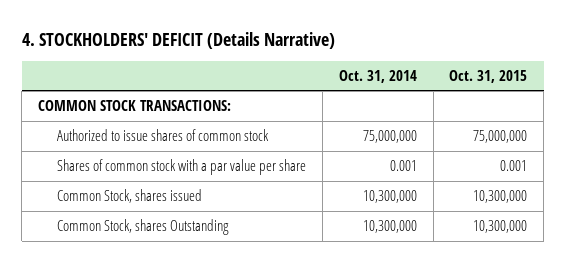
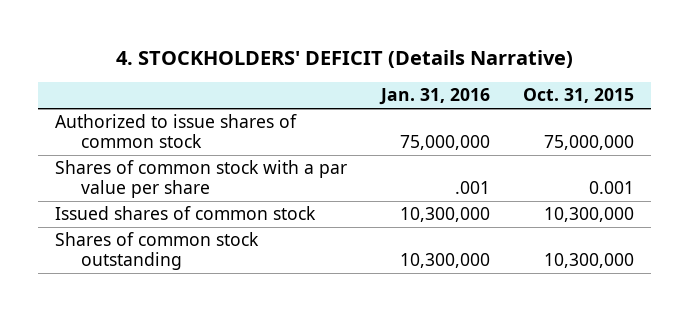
- | Oct. 31, 2014 | Oct. 31, 2015
+ | Jan. 31, 2016 | Oct. 31, 2015
- COMMON STOCK TRANSACTIONS:
- Common Stock, shares issued | 10,300,000 | 10,300,000
- Common Stock, shares Outstanding | 10,300,000 | 10,300,000
+ Issued shares of common stock | 10,300,000 | 10,300,000
+ Shares of common stock outstanding | 10,300,000 | 10,300,000

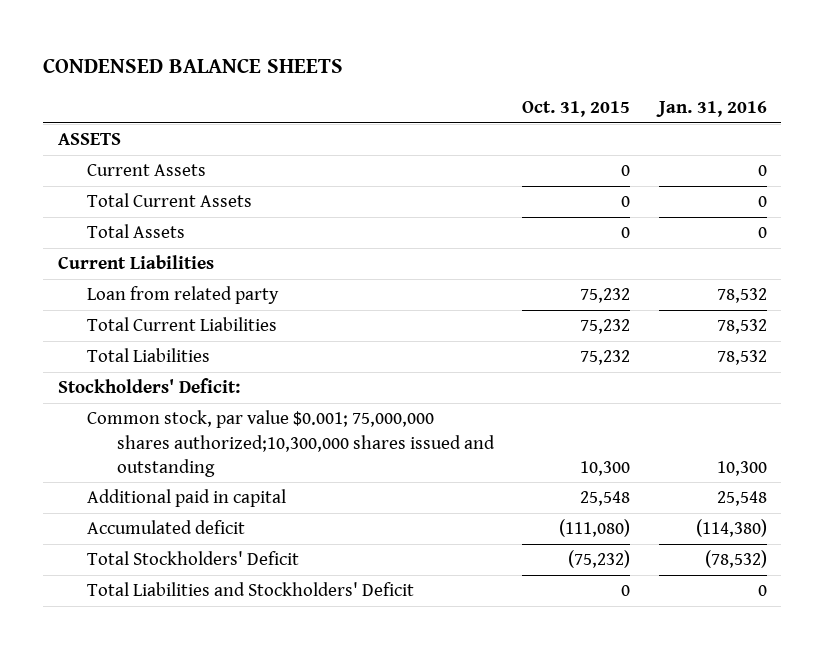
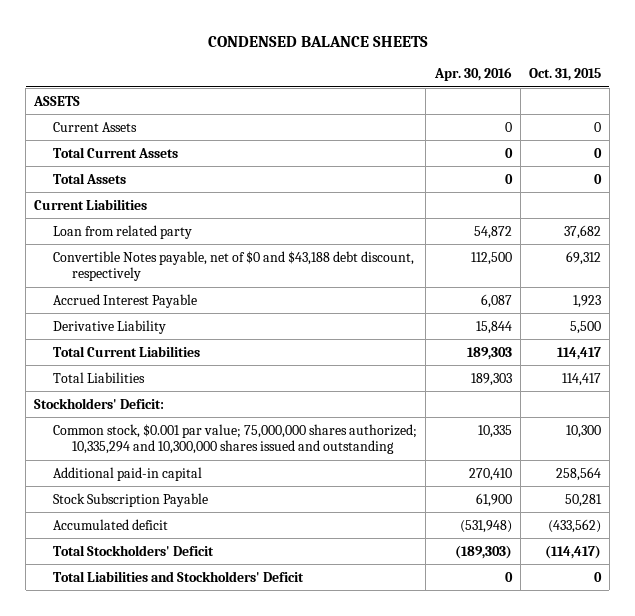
- | Oct. 31, 2015 | Jan. 31, 2016
+ | Apr. 30, 2016 | Oct. 31, 2015
- Loan from related party | 75,232 | 78,532
- Total Current Liabilities | 75,232 | 78,532
- Total Liabilities | 75,232 | 78,532
+ Loan from related party | 54,872 | 37,682
+ Convertible Notes payable, net of $0 and $43,188 debt discount, respectively | 112,500 | 69,312
+ Accrued Interest Payable | 6,087 | 1,923
+ Derivative Liability | 15,844 | 5,500
+ Total Current Liabilities | 189,303 | 114,417
+ Total Liabilities | 189,303 | 114,417
- Common stock, par value $0.001; 75,000,000 shares authorized;10,300,000 shares issued and outstanding | 10,300 | 10,300
- Additional paid in capital | 25,548 | 25,548
- Accumulated deficit | (111,080) | (114,380)
- Total Stockholders' Deficit | (75,232) | (78,532)
+ Common stock, $0.001 par value; 75,000,000 shares authorized; 10,335,294 and 10,300,000 shares issued and outstanding | 10,335 | 10,300
+ Additional paid-in capital | 270,410 | 258,564
+ Stock Subscription Payable | 61,900 | 50,281
+ Accumulated deficit | (531,948) | (433,562)
+ Total Stockholders' Deficit | (189,303) | (114,417)

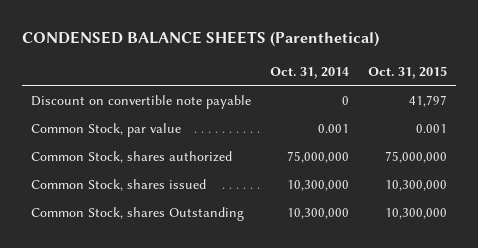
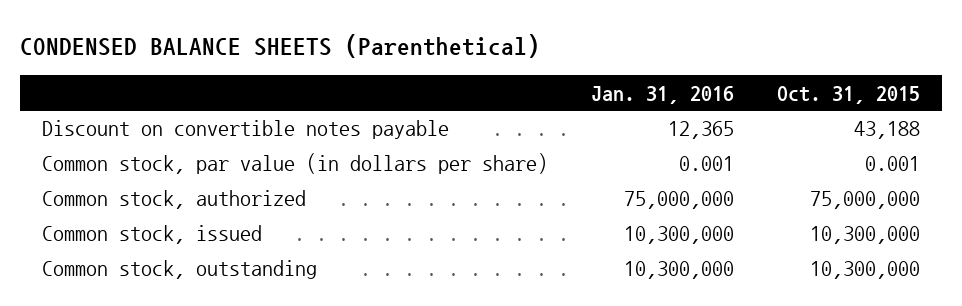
- | Oct. 31, 2014 | Oct. 31, 2015
+ | Jan. 31, 2016 | Oct. 31, 2015
- Discount on convertible note payable | 0 | 41,797
- Common Stock, par value | 0.001 | 0.001
- Common Stock, shares authorized | 75,000,000 | 75,000,000
- Common Stock, shares issued | 10,300,000 | 10,300,000
- Common Stock, shares Outstanding | 10,300,000 | 10,300,000
+ Discount on convertible notes payable | 12,365 | 43,188
+ Common stock, par value (in dollars per share) | 0.001 | 0.001
+ Common stock, authorized | 75,000,000 | 75,000,000
+ Common stock, issued | 10,300,000 | 10,300,000
+ Common stock, outstanding | 10,300,000 | 10,300,000

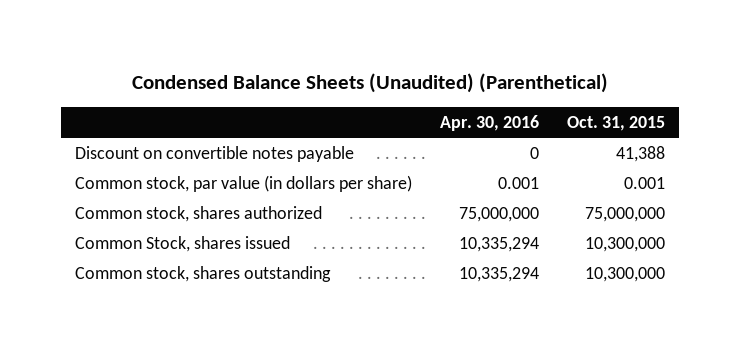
- CONDENSED BALANCE SHEETS (Parenthetical)
+ Condensed Balance Sheets (Unaudited) (Parenthetical)
- | Jan. 31, 2016 | Oct. 31, 2015
+ | Apr. 30, 2016 | Oct. 31, 2015
- Discount on convertible notes payable | 12,365 | 43,188
+ Discount on convertible notes payable | 0 | 41,388
- Common stock, authorized | 75,000,000 | 75,000,000
- Common stock, issued | 10,300,000 | 10,300,000
- Common stock, outstanding | 10,300,000 | 10,300,000
+ Common stock, shares authorized | 75,000,000 | 75,000,000
+ Common Stock, shares issued | 10,335,294 | 10,300,000
+ Common stock, shares outstanding | 10,335,294 | 10,300,000

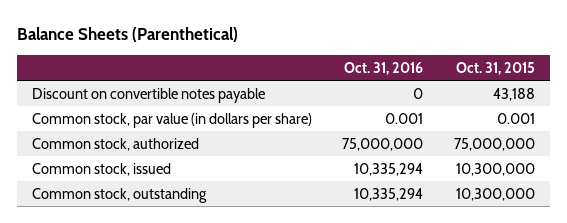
- Condensed Balance Sheets (Unaudited) (Parenthetical)
+ Balance Sheets (Parenthetical)
- | Apr. 30, 2016 | Oct. 31, 2015
+ | Oct. 31, 2016 | Oct. 31, 2015
- Discount on convertible notes payable | 0 | 41,388
+ Discount on convertible notes payable | 0 | 43,188
- Common stock, shares authorized | 75,000,000 | 75,000,000
- Common Stock, shares issued | 10,335,294 | 10,300,000
- Common stock, shares outstanding | 10,335,294 | 10,300,000
+ Common stock, authorized | 75,000,000 | 75,000,000
+ Common stock, issued | 10,335,294 | 10,300,000
+ Common stock, outstanding | 10,335,294 | 10,300,000

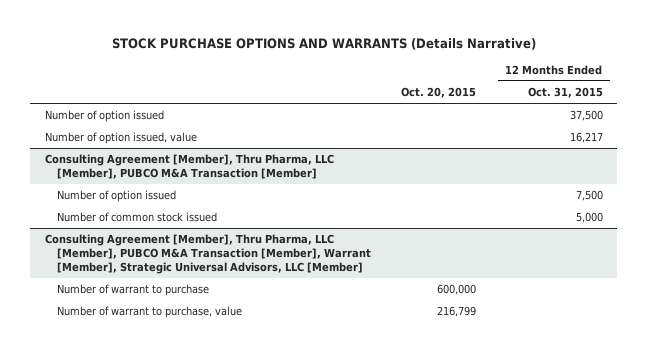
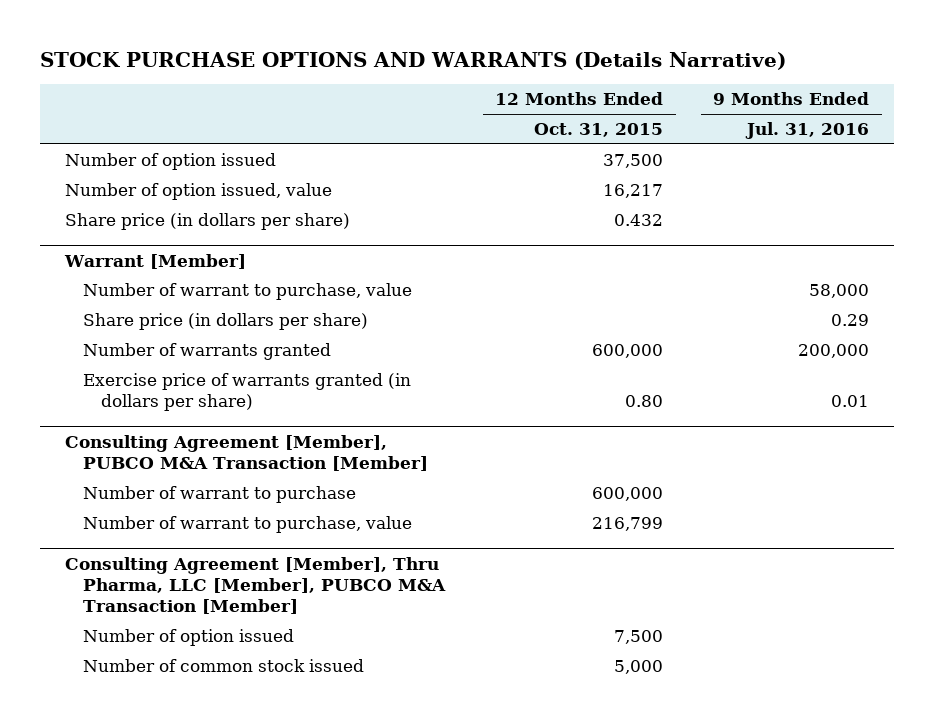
- | Oct. 20, 2015 | 12 Months Ended Oct. 31, 2015
+ | 12 Months Ended Oct. 31, 2015 | 9 Months Ended Jul. 31, 2016
+ Share price (in dollars per share) | 0.432 |
+ Warrant [Member]
+ Number of warrant to purchase, value | | 58,000
+ Share price (in dollars per share) | | 0.29
+ Number of warrants granted | 600,000 | 200,000
+ Exercise price of warrants granted (in dollars per share) | 0.80 | 0.01
+ Consulting Agreement [Member], PUBCO M&A Transaction [Member]
+ Number of warrant to purchase | 600,000 |
+ Number of warrant to purchase, value | 216,799 |
- Consulting Agreement [Member], Thru Pharma, LLC [Member], PUBCO M&A Transaction [Member], Warrant [Member], Strategic Universal Advisors, LLC [Member]
- Number of warrant to purchase | 600,000 |
- Number of warrant to purchase, value | 216,799 |

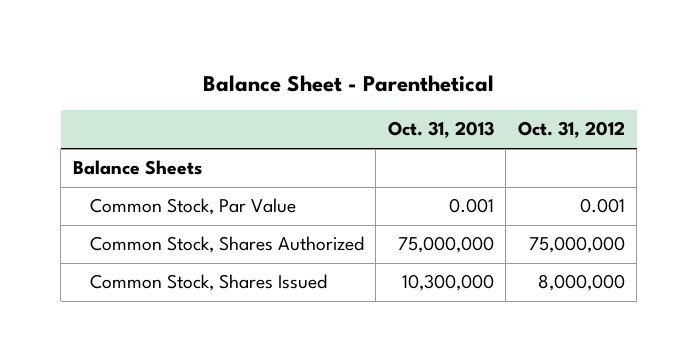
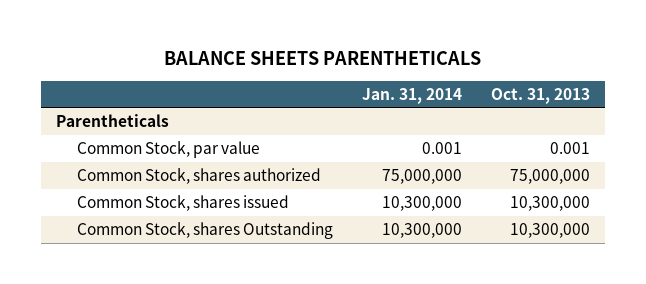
- Balance Sheet - Parenthetical
+ BALANCE SHEETS PARENTHETICALS
- | Oct. 31, 2013 | Oct. 31, 2012
+ | Jan. 31, 2014 | Oct. 31, 2013
- Balance Sheets
- Common Stock, Par Value | 0.001 | 0.001
- Common Stock, Shares Authorized | 75,000,000 | 75,000,000
- Common Stock, Shares Issued | 10,300,000 | 8,000,000
+ Parentheticals
+ Common Stock, par value | 0.001 | 0.001
+ Common Stock, shares authorized | 75,000,000 | 75,000,000
+ Common Stock, shares issued | 10,300,000 | 10,300,000
+ Common Stock, shares Outstanding | 10,300,000 | 10,300,000

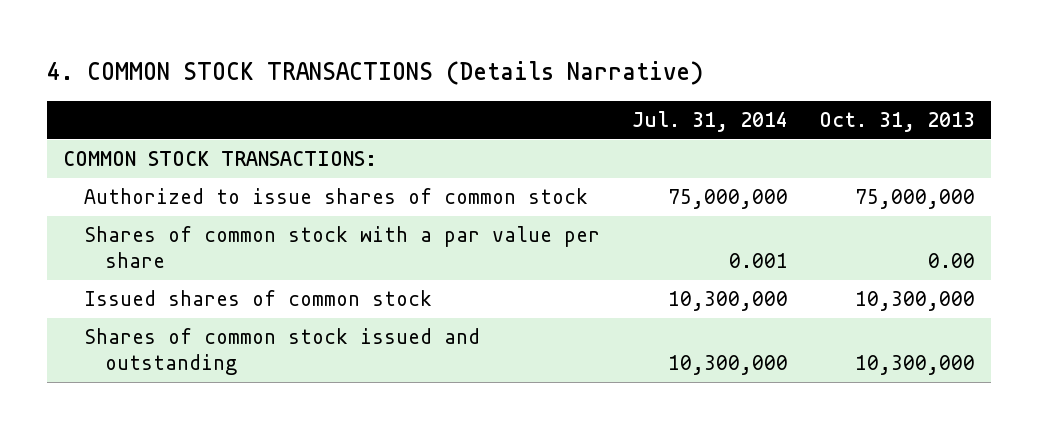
- BALANCE SHEETS PARENTHETICALS
+ 4. COMMON STOCK TRANSACTIONS (Details Narrative)
- | Jan. 31, 2014 | Oct. 31, 2013
+ | Jul. 31, 2014 | Oct. 31, 2013
- Parentheticals
- Common Stock, par value | 0.001 | 0.001
- Common Stock, shares authorized | 75,000,000 | 75,000,000
- Common Stock, shares issued | 10,300,000 | 10,300,000
- Common Stock, shares Outstanding | 10,300,000 | 10,300,000
+ COMMON STOCK TRANSACTIONS:
+ Authorized to issue shares of common stock | 75,000,000 | 75,000,000
+ Shares of common stock with a par value per share | 0.001 | 0.00
+ Issued shares of common stock | 10,300,000 | 10,300,000
+ Shares of common stock issued and outstanding | 10,300,000 | 10,300,000

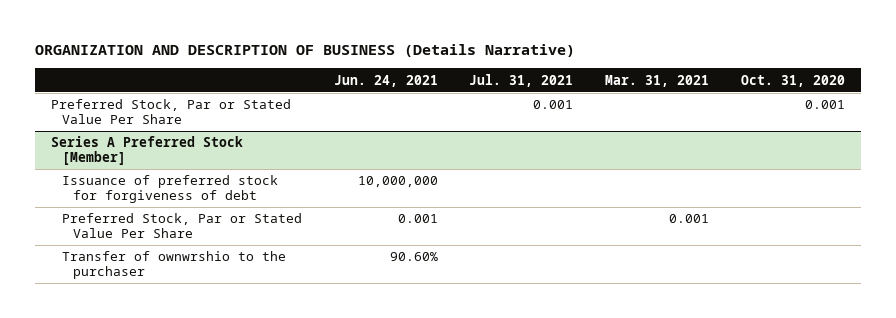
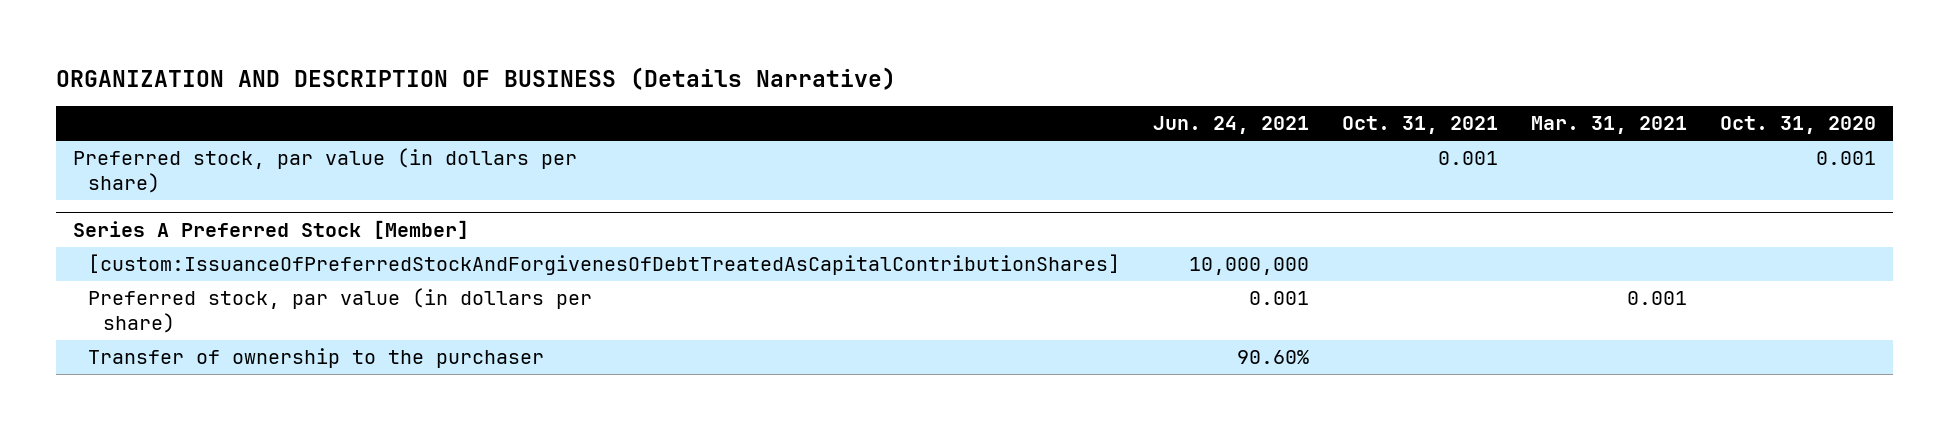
- | Jun. 24, 2021 | Jul. 31, 2021 | Mar. 31, 2021 | Oct. 31, 2020
+ | Jun. 24, 2021 | Oct. 31, 2021 | Mar. 31, 2021 | Oct. 31, 2020
- Preferred Stock, Par or Stated Value Per Share | | 0.001 | | 0.001
+ Preferred stock, par value (in dollars per share) | | 0.001 | | 0.001
@ Series A Preferred Stock [Member]
- Issuance of preferred stock for forgiveness of debt | 10,000,000 | | |
- Preferred Stock, Par or Stated Value Per Share | 0.001 | | 0.001 |
- Transfer of ownwrshio to the purchaser | 90.60% | | |
+ [custom:IssuanceOfPreferredStockAndForgivenesOfDebtTreatedAsCapitalContributionShares] | 10,000,000 | | |
+ Preferred stock, par value (in dollars per share) | 0.001 | | 0.001 |
+ Transfer of ownership to the purchaser | 90.60% | | |

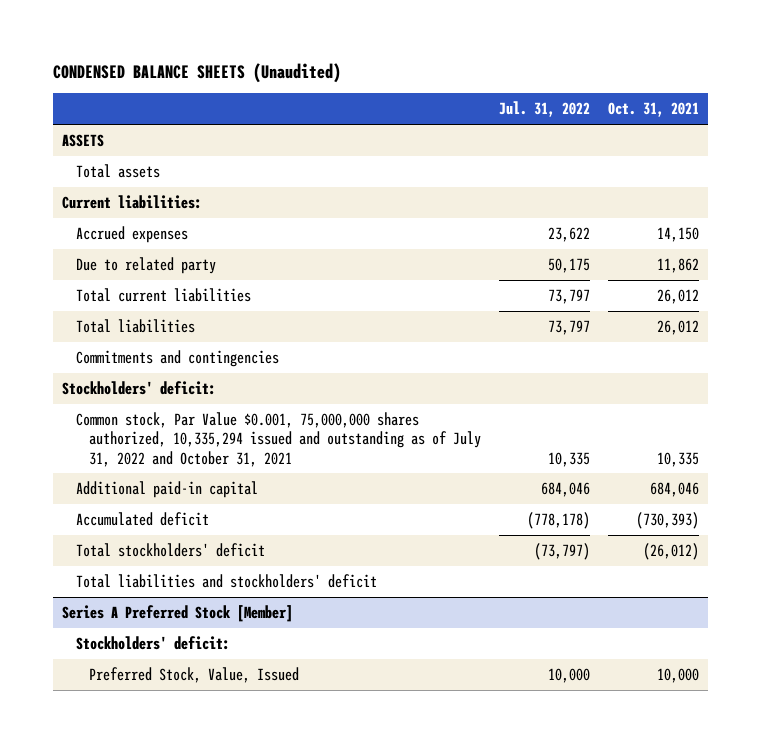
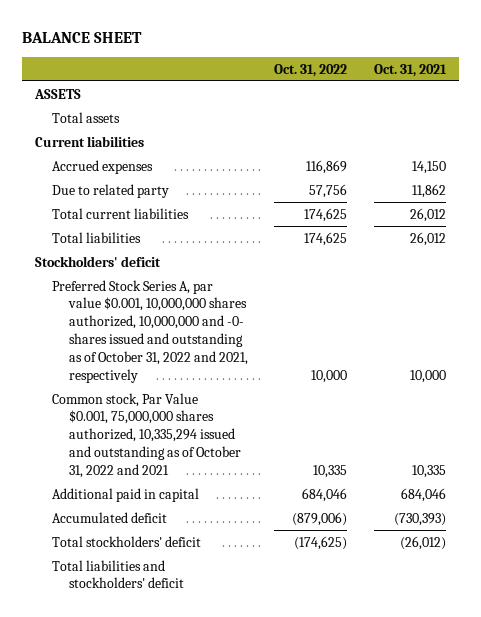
- CONDENSED BALANCE SHEETS (Unaudited)
+ BALANCE SHEET
- | Jul. 31, 2022 | Oct. 31, 2021
+ | Oct. 31, 2022 | Oct. 31, 2021
- Current liabilities:
+ Current liabilities
- Commitments and contingencies
- Stockholders' deficit:
- Common stock, Par Value $0.001, 75,000,000 shares authorized, 10,335,294 issued and outstanding as of July 31, 2022 and October 31, 2021 | 10,335 | 10,335
- Additional paid-in capital | 684,046 | 684,046
+ Stockholders' deficit
+ Preferred Stock Series A, par value $0.001, 10,000,000 shares authorized, 10,000,000 and -0- shares issued and outstanding as of October 31, 2022 and 2021, respectively | 10,000 | 10,000
+ Common stock, Par Value $0.001, 75,000,000 shares authorized, 10,335,294 issued and outstanding as of October 31, 2022 and 2021 | 10,335 | 10,335
+ Additional paid in capital | 684,046 | 684,046
- Series A Preferred Stock [Member]
- Stockholders' deficit:
- Preferred Stock, Value, Issued | 10,000 | 10,000

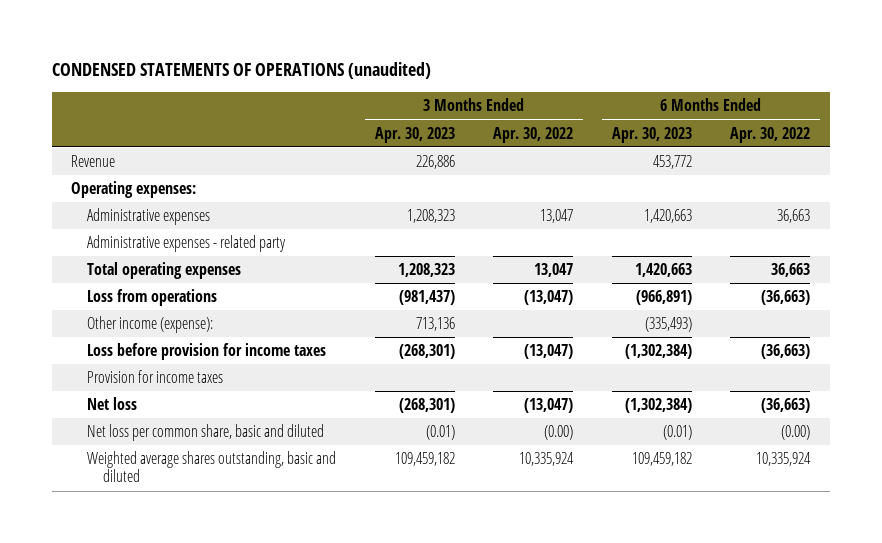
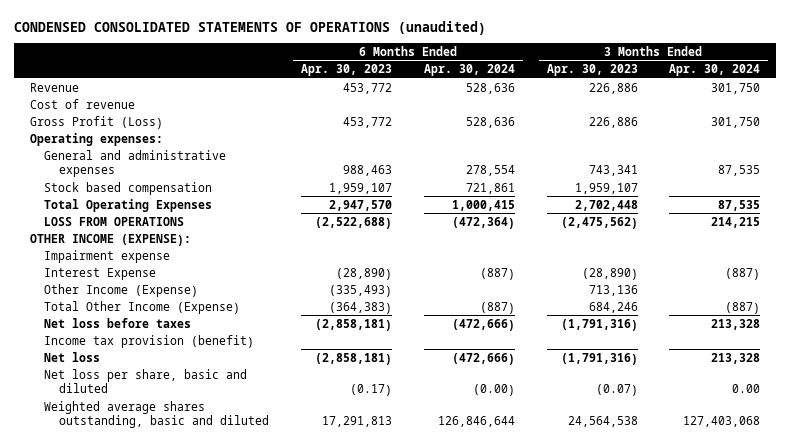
- CONDENSED STATEMENTS OF OPERATIONS (unaudited)
+ CONDENSED CONSOLIDATED STATEMENTS OF OPERATIONS (unaudited)
- | 3 Months Ended Apr. 30, 2023 | 3 Months Ended Apr. 30, 2022 | 6 Months Ended Apr. 30, 2023 | 6 Months Ended Apr. 30, 2022
+ | 6 Months Ended Apr. 30, 2023 | 6 Months Ended Apr. 30, 2024 | 3 Months Ended Apr. 30, 2023 | 3 Months Ended Apr. 30, 2024
+ Cost of revenue
+ Gross Profit (Loss) | 453,772 | 528,636 | 226,886 | 301,750
- Administrative expenses | 1,208,323 | 13,047 | 1,420,663 | 36,663
- Administrative expenses - related party
- Total operating expenses | 1,208,323 | 13,047 | 1,420,663 | 36,663
- Loss from operations | (981,437) | (13,047) | (966,891) | (36,663)
- Other income (expense): | 713,136 | | (335,493) |
- Loss before provision for income taxes | (268,301) | (13,047) | (1,302,384) | (36,663)
- Provision for income taxes
- Net loss | (268,301) | (13,047) | (1,302,384) | (36,663)
- Net loss per common share, basic and diluted | (0.01) | (0.00) | (0.01) | (0.00)
- Weighted average shares outstanding, basic and diluted | 109,459,182 | 10,335,924 | 109,459,182 | 10,335,924
+ General and administrative expenses | 988,463 | 278,554 | 743,341 | 87,535
+ Stock based compensation | 1,959,107 | 721,861 | 1,959,107 |
+ Total Operating Expenses | 2,947,570 | 1,000,415 | 2,702,448 | 87,535
+ LOSS FROM OPERATIONS | (2,522,688) | (472,364) | (2,475,562) | 214,215
+ OTHER INCOME (EXPENSE):
+ Impairment expense
+ Interest Expense | (28,890) | (887) | (28,890) | (887)
+ Other Income (Expense) | (335,493) | | 713,136 |
+ Total Other Income (Expense) | (364,383) | (887) | 684,246 | (887)
+ Net loss before taxes | (2,858,181) | (472,666) | (1,791,316) | 213,328
+ Income tax provision (benefit)
+ Net loss | (2,858,181) | (472,666) | (1,791,316) | 213,328
+ Net loss per share, basic and diluted | (0.17) | (0.00) | (0.07) | 0.00
+ Weighted average shares outstanding, basic and diluted | 17,291,813 | 126,846,644 | 24,564,538 | 127,403,068

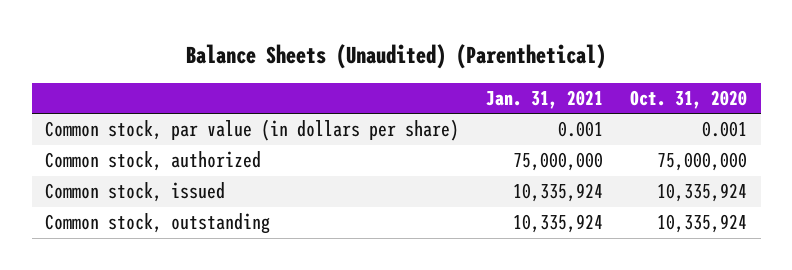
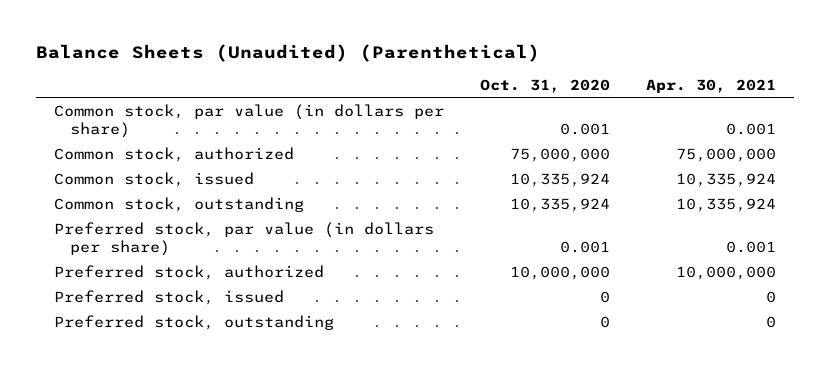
- | Jan. 31, 2021 | Oct. 31, 2020
+ | Oct. 31, 2020 | Apr. 30, 2021
+ Preferred stock, par value (in dollars per share) | 0.001 | 0.001
+ Preferred stock, authorized | 10,000,000 | 10,000,000
+ Preferred stock, issued | 0 | 0
+ Preferred stock, outstanding | 0 | 0

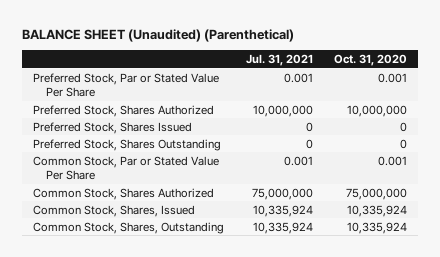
- Balance Sheets (Unaudited) (Parenthetical)
+ BALANCE SHEET (Unaudited) (Parenthetical)
- | Oct. 31, 2020 | Apr. 30, 2021
+ | Jul. 31, 2021 | Oct. 31, 2020
- Common stock, par value (in dollars per share) | 0.001 | 0.001
- Common stock, authorized | 75,000,000 | 75,000,000
- Common stock, issued | 10,335,924 | 10,335,924
- Common stock, outstanding | 10,335,924 | 10,335,924
- Preferred stock, par value (in dollars per share) | 0.001 | 0.001
- Preferred stock, authorized | 10,000,000 | 10,000,000
- Preferred stock, issued | 0 | 0
- Preferred stock, outstanding | 0 | 0
+ Preferred Stock, Par or Stated Value Per Share | 0.001 | 0.001
+ Preferred Stock, Shares Authorized | 10,000,000 | 10,000,000
+ Preferred Stock, Shares Issued | 0 | 0
+ Preferred Stock, Shares Outstanding | 0 | 0
+ Common Stock, Par or Stated Value Per Share | 0.001 | 0.001
+ Common Stock, Shares Authorized | 75,000,000 | 75,000,000
+ Common Stock, Shares, Issued | 10,335,924 | 10,335,924
+ Common Stock, Shares, Outstanding | 10,335,924 | 10,335,924

